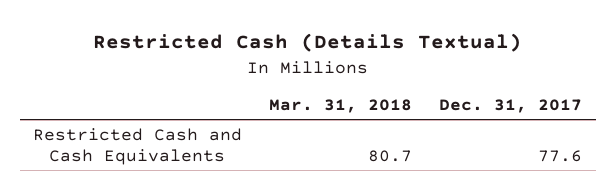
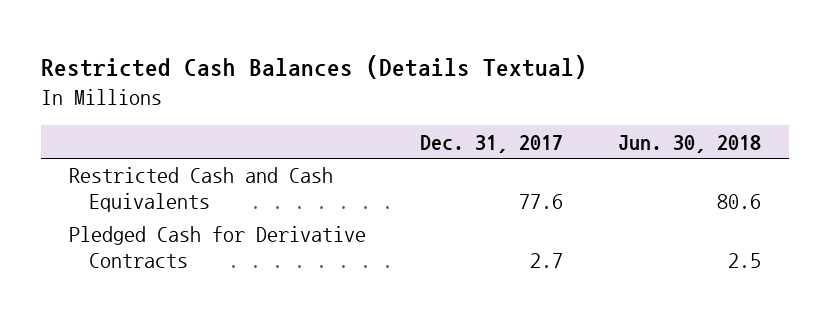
- Restricted Cash (Details Textual)
+ Restricted Cash Balances (Details Textual)
- | Mar. 31, 2018 | Dec. 31, 2017
+ | Dec. 31, 2017 | Jun. 30, 2018
+ Pledged Cash for Derivative Contracts | 2.7 | 2.5

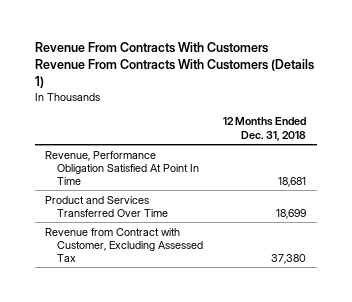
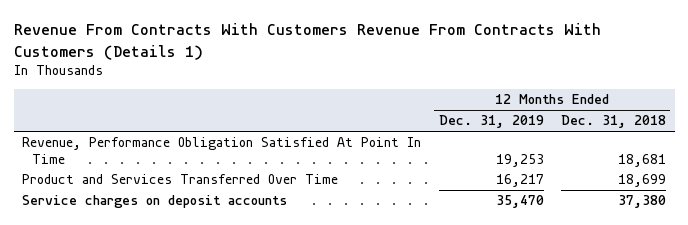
- | 12 Months Ended Dec. 31, 2018
+ | 12 Months Ended Dec. 31, 2019 | 12 Months Ended Dec. 31, 2018
- Revenue from Contract with Customer, Excluding Assessed Tax | 37,380
+ Service charges on deposit accounts | 35,470 | 37,380

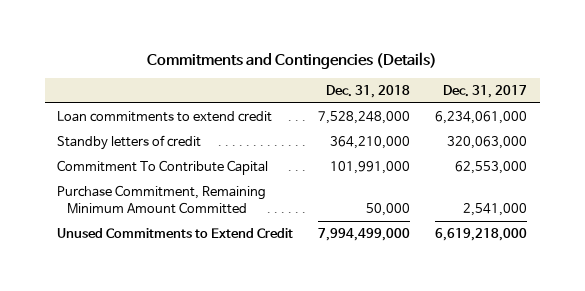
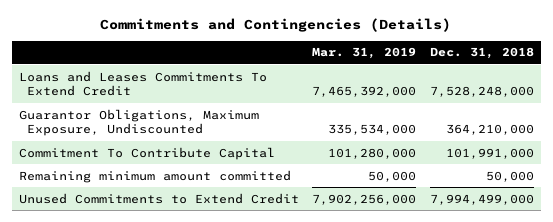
- | Dec. 31, 2018 | Dec. 31, 2017
+ | Mar. 31, 2019 | Dec. 31, 2018
- Loan commitments to extend credit | 7,528,248,000 | 6,234,061,000
- Standby letters of credit | 364,210,000 | 320,063,000
+ Loans and Leases Commitments To Extend Credit | 7,465,392,000 | 7,528,248,000
+ Guarantor Obligations, Maximum Exposure, Undiscounted | 335,534,000 | 364,210,000
- Purchase Commitment, Remaining Minimum Amount Committed | 50,000 | 2,541,000
+ Remaining minimum amount committed | 50,000 | 50,000

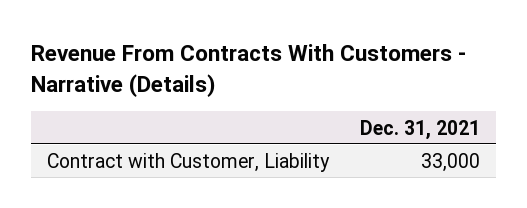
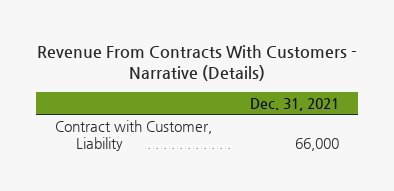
- Contract with Customer, Liability | 33,000
+ Contract with Customer, Liability | 66,000

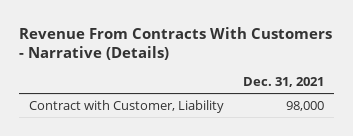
- Contract with Customer, Liability | 66,000
+ Contract with Customer, Liability | 98,000

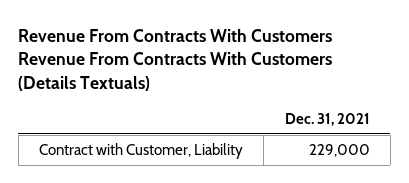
- Revenue From Contracts With Customers - Narrative (Details)
+ Revenue From Contracts With Customers Revenue From Contracts With Customers (Details Textuals)
- Contract with Customer, Liability | 98,000
+ Contract with Customer, Liability | 229,000

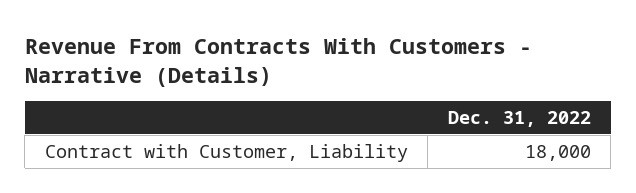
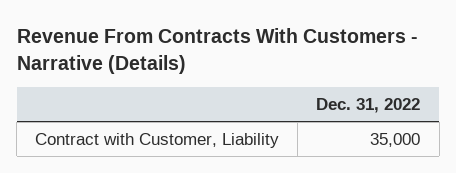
- Contract with Customer, Liability | 18,000
+ Contract with Customer, Liability | 35,000

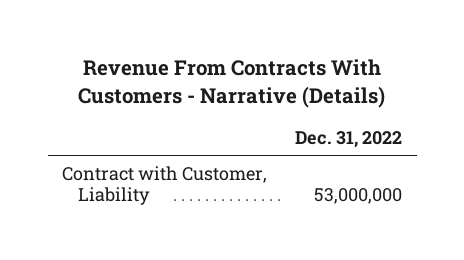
- Contract with Customer, Liability | 35,000
+ Contract with Customer, Liability | 53,000,000

